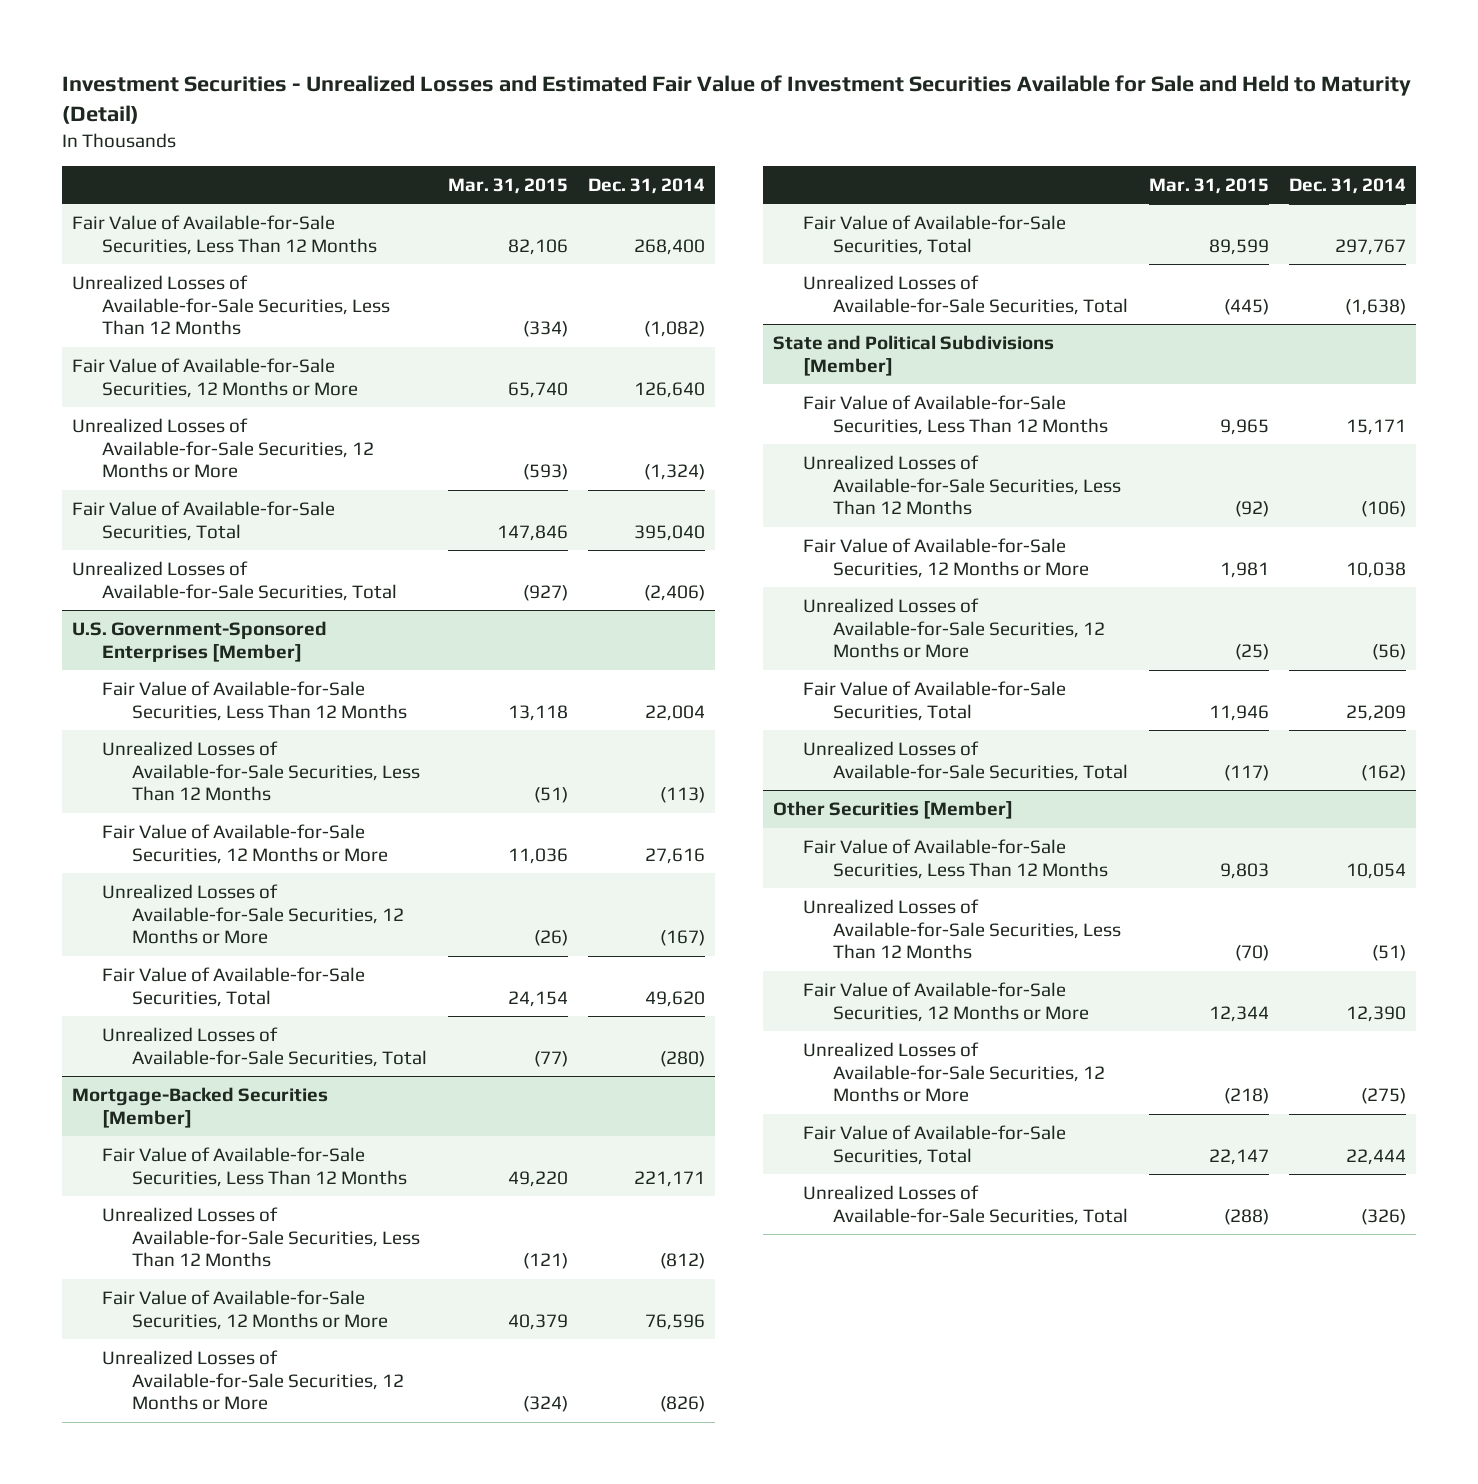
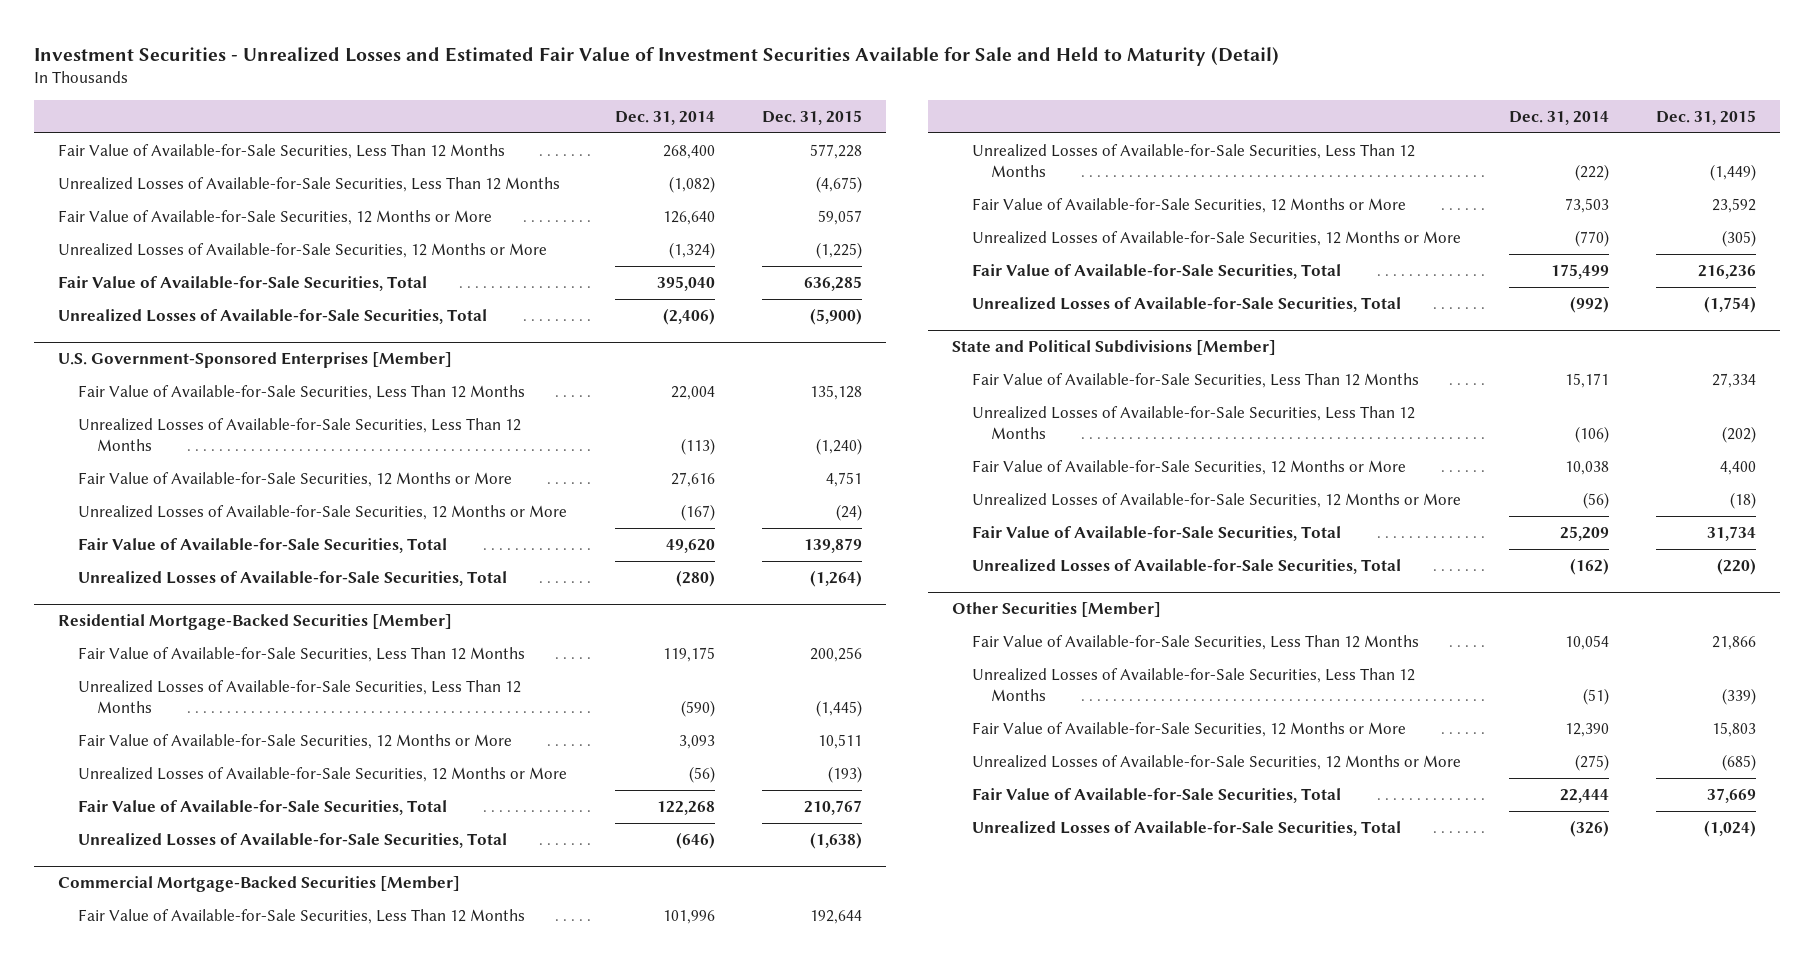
- | Mar. 31, 2015 | Dec. 31, 2014
+ | Dec. 31, 2014 | Dec. 31, 2015
- Mortgage-Backed Securities [Member]
- Fair Value of Available-for-Sale Securities, Less Than 12 Months | 49,220 | 221,171
- Unrealized Losses of Available-for-Sale Securities, Less Than 12 Months | (121) | (812)
- Fair Value of Available-for-Sale Securities, 12 Months or More | 40,379 | 76,596
- Unrealized Losses of Available-for-Sale Securities, 12 Months or More | (324) | (826)
- Fair Value of Available-for-Sale Securities, Total | 89,599 | 297,767
- Unrealized Losses of Available-for-Sale Securities, Total | (445) | (1,638)
+ Residential Mortgage-Backed Securities [Member]
+ Fair Value of Available-for-Sale Securities, Less Than 12 Months | 119,175 | 200,256
+ Unrealized Losses of Available-for-Sale Securities, Less Than 12 Months | (590) | (1,445)
+ Fair Value of Available-for-Sale Securities, 12 Months or More | 3,093 | 10,511
+ Unrealized Losses of Available-for-Sale Securities, 12 Months or More | (56) | (193)
+ Fair Value of Available-for-Sale Securities, Total | 122,268 | 210,767
+ Unrealized Losses of Available-for-Sale Securities, Total | (646) | (1,638)
+ Commercial Mortgage-Backed Securities [Member]
+ Fair Value of Available-for-Sale Securities, Less Than 12 Months | 101,996 | 192,644
+ Unrealized Losses of Available-for-Sale Securities, Less Than 12 Months | (222) | (1,449)
+ Fair Value of Available-for-Sale Securities, 12 Months or More | 73,503 | 23,592
+ Unrealized Losses of Available-for-Sale Securities, 12 Months or More | (770) | (305)
+ Fair Value of Available-for-Sale Securities, Total | 175,499 | 216,236
+ Unrealized Losses of Available-for-Sale Securities, Total | (992) | (1,754)

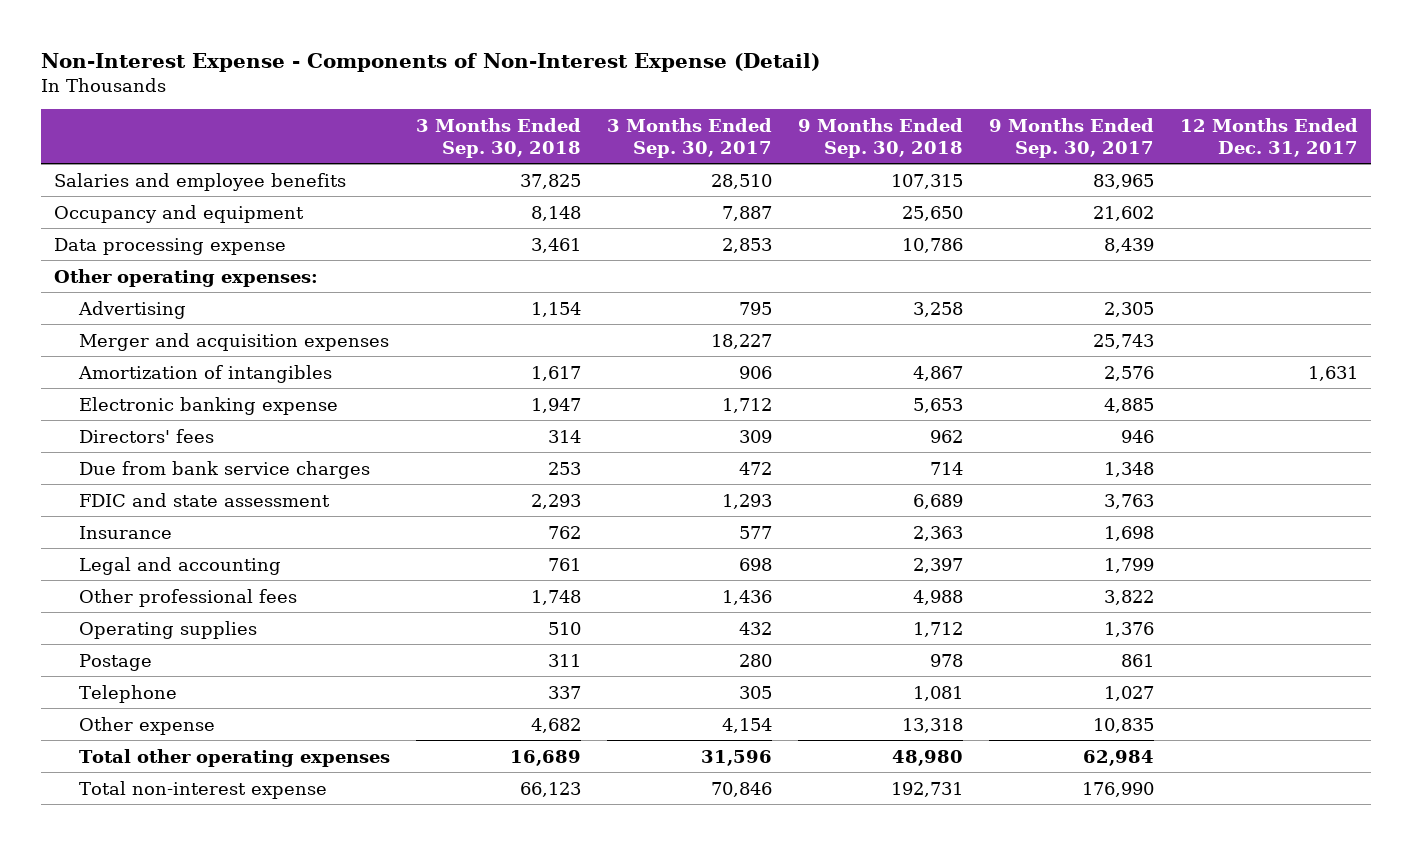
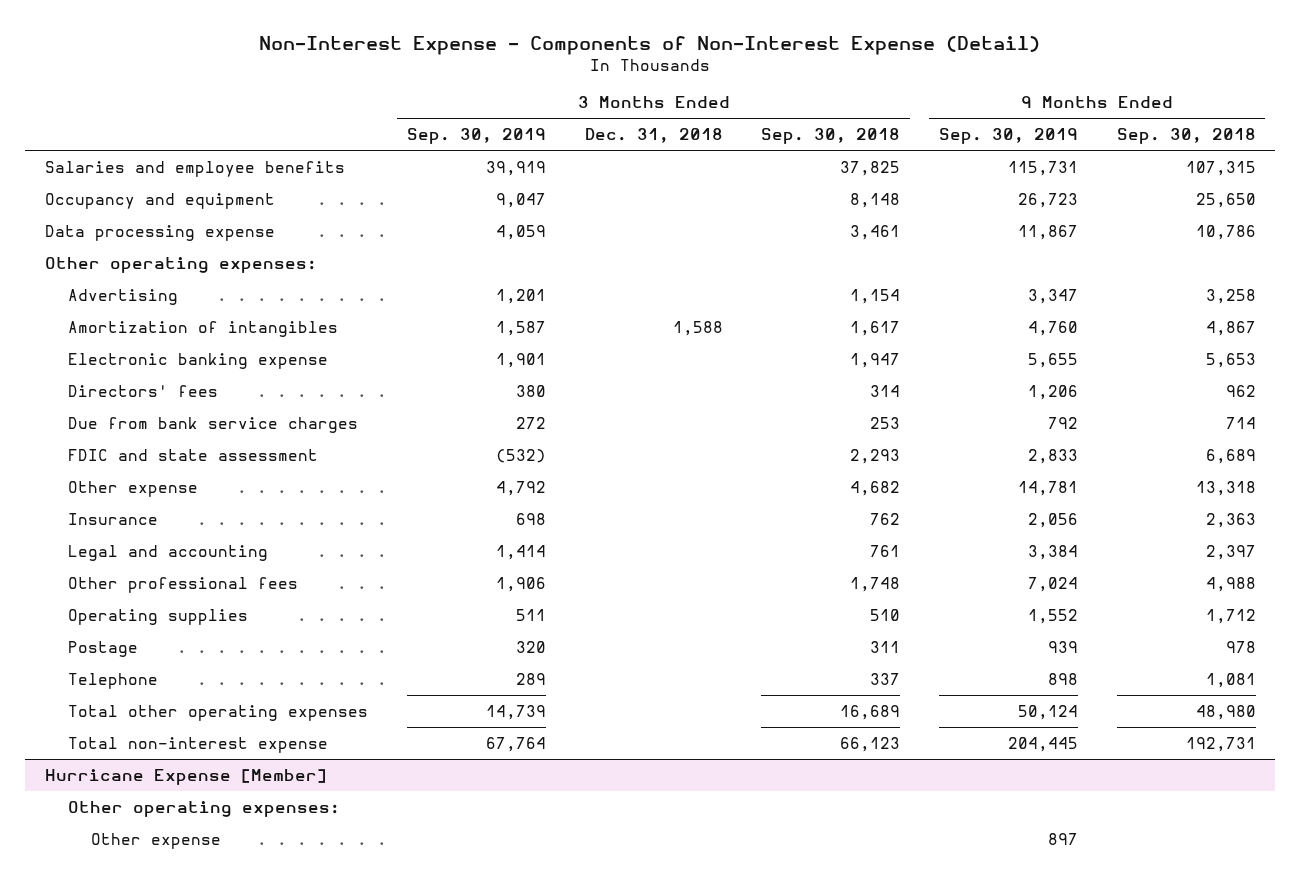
- | 3 Months Ended Sep. 30, 2018 | 3 Months Ended Sep. 30, 2017 | 9 Months Ended Sep. 30, 2018 | 9 Months Ended Sep. 30, 2017 | 12 Months Ended Dec. 31, 2017
+ | 3 Months Ended Sep. 30, 2019 | 3 Months Ended Dec. 31, 2018 | 3 Months Ended Sep. 30, 2018 | 9 Months Ended Sep. 30, 2019 | 9 Months Ended Sep. 30, 2018
- Merger and acquisition expenses | | 18,227 | | 25,743 |
moved up: Other expense | 4,792 | | 4,682 | 14,781 | 13,318
+ Hurricane Expense [Member]
+ Other operating expenses:
+ Other expense | | | | 897 |

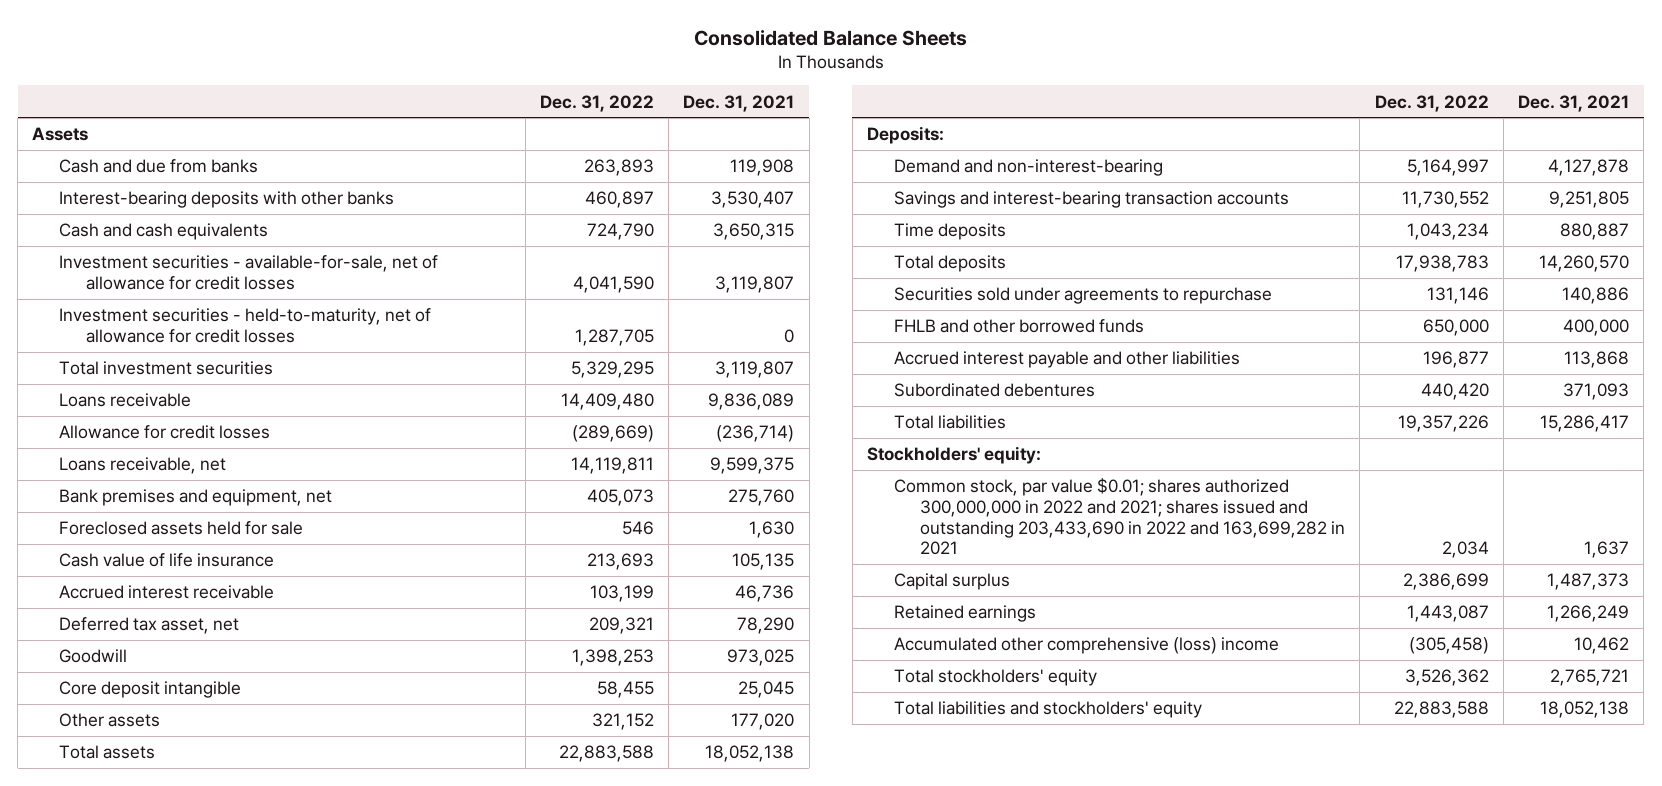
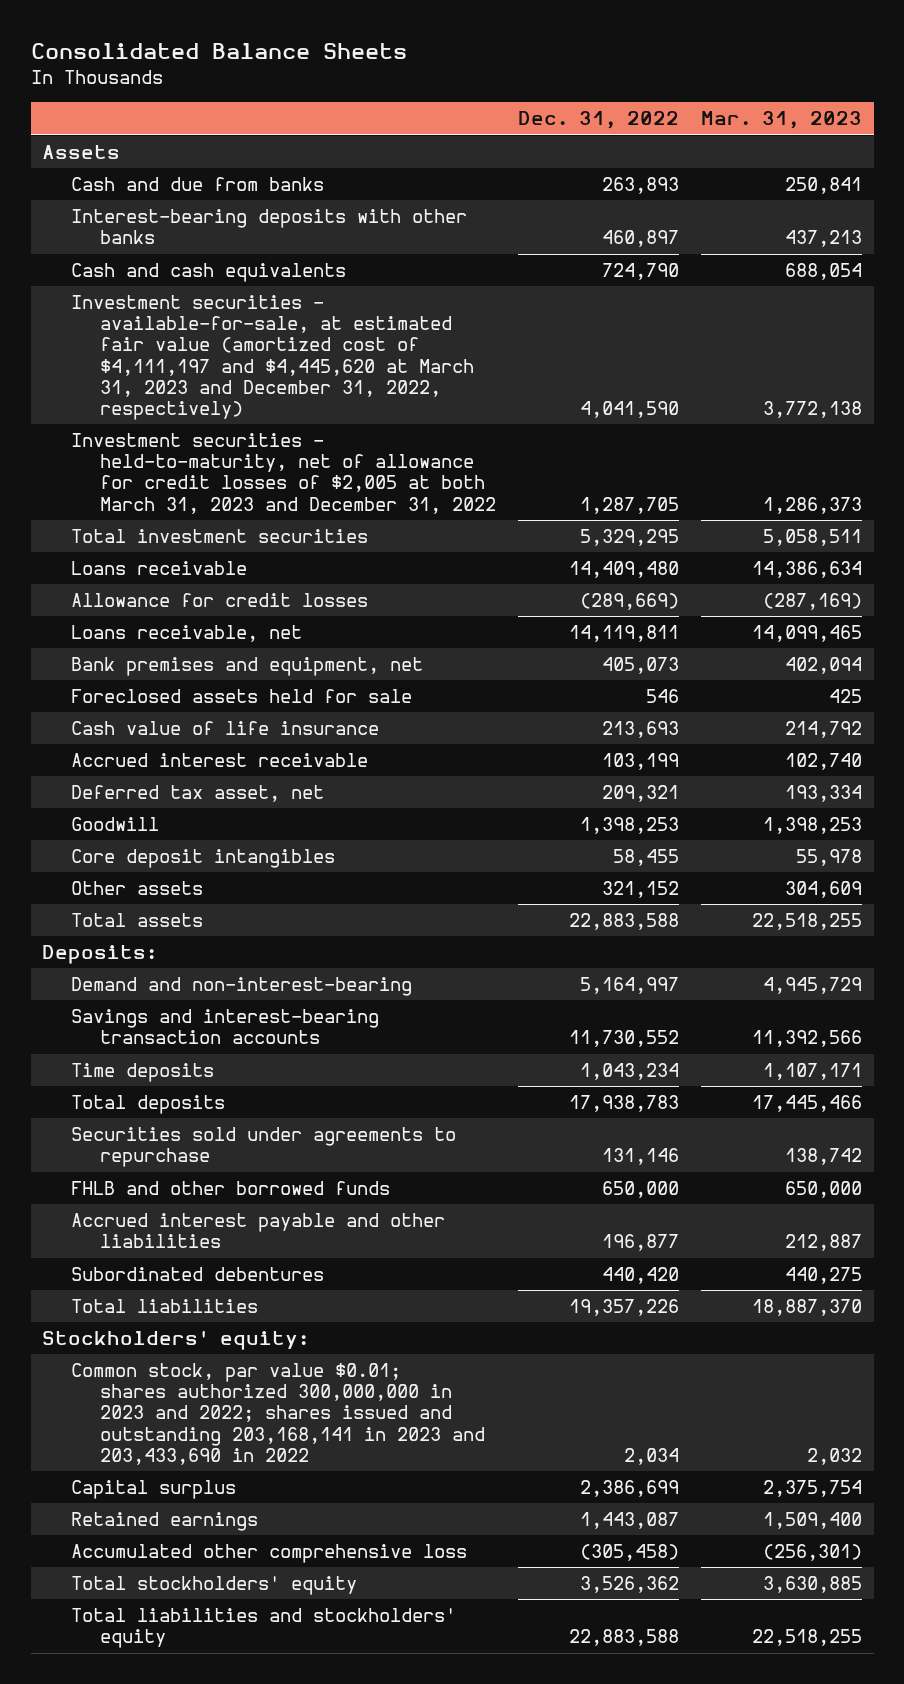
- | Dec. 31, 2022 | Dec. 31, 2021
+ | Dec. 31, 2022 | Mar. 31, 2023
- Investment securities - available-for-sale, net of allowance for credit losses | 4,041,590 | 3,119,807
- Investment securities - held-to-maturity, net of allowance for credit losses | 1,287,705 | 0
+ Investment securities - available-for-sale, at estimated fair value (amortized cost of $4,111,197 and $4,445,620 at March 31, 2023 and December 31, 2022, respectively) | 4,041,590 | 3,772,138
+ Investment securities - held-to-maturity, net of allowance for credit losses of $2,005 at both March 31, 2023 and December 31, 2022 | 1,287,705 | 1,286,373
- Core deposit intangible | 58,455 | 25,045
+ Core deposit intangibles | 58,455 | 55,978
- Common stock, par value $0.01; shares authorized 300,000,000 in 2022 and 2021; shares issued and outstanding 203,433,690 in 2022 and 163,699,282 in 2021 | 2,034 | 1,637
+ Common stock, par value $0.01; shares authorized 300,000,000 in 2023 and 2022; shares issued and outstanding 203,168,141 in 2023 and 203,433,690 in 2022 | 2,034 | 2,032
- Accumulated other comprehensive (loss) income | (305,458) | 10,462
+ Accumulated other comprehensive loss | (305,458) | (256,301)

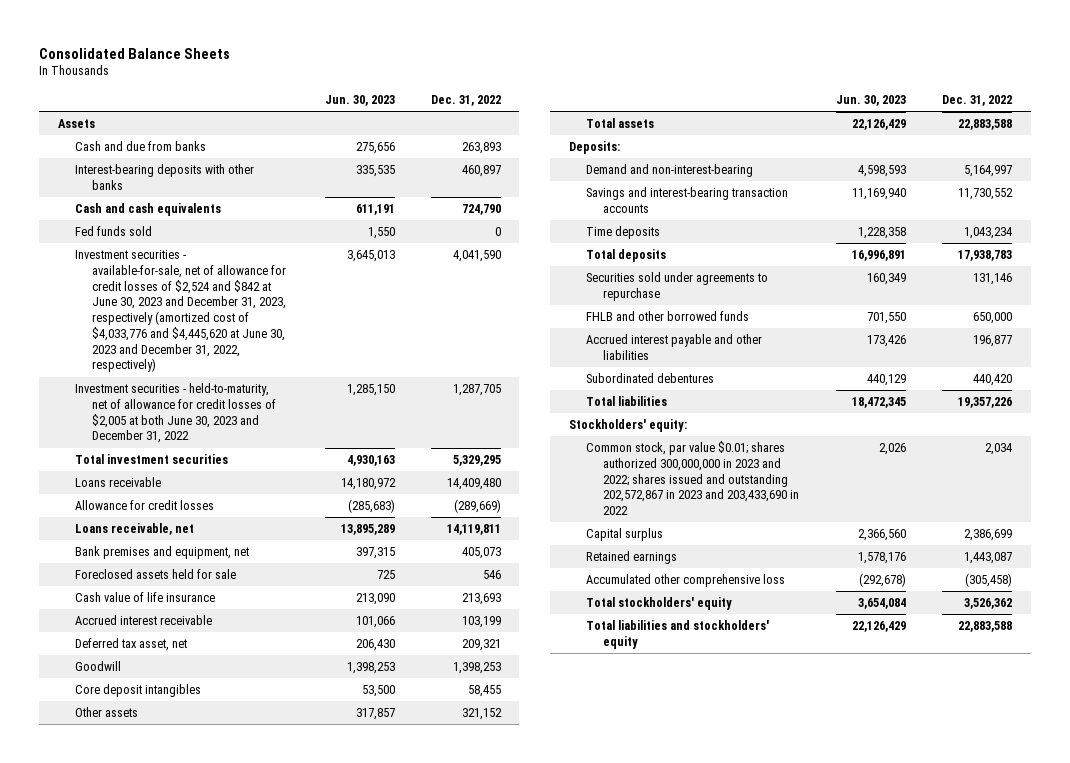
- | Dec. 31, 2022 | Mar. 31, 2023
+ | Jun. 30, 2023 | Dec. 31, 2022
- Investment securities - available-for-sale, at estimated fair value (amortized cost of $4,111,197 and $4,445,620 at March 31, 2023 and December 31, 2022, respectively) | 4,041,590 | 3,772,138
- Investment securities - held-to-maturity, net of allowance for credit losses of $2,005 at both March 31, 2023 and December 31, 2022 | 1,287,705 | 1,286,373
+ Fed funds sold | 1,550 | 0
+ Investment securities - available-for-sale, net of allowance for credit losses of $2,524 and $842 at June 30, 2023 and December 31, 2023, respectively (amortized cost of $4,033,776 and $4,445,620 at June 30, 2023 and December 31, 2022, respectively) | 3,645,013 | 4,041,590
+ Investment securities - held-to-maturity, net of allowance for credit losses of $2,005 at both June 30, 2023 and December 31, 2022 | 1,285,150 | 1,287,705
- Common stock, par value $0.01; shares authorized 300,000,000 in 2023 and 2022; shares issued and outstanding 203,168,141 in 2023 and 203,433,690 in 2022 | 2,034 | 2,032
+ Common stock, par value $0.01; shares authorized 300,000,000 in 2023 and 2022; shares issued and outstanding 202,572,867 in 2023 and 203,433,690 in 2022 | 2,026 | 2,034

